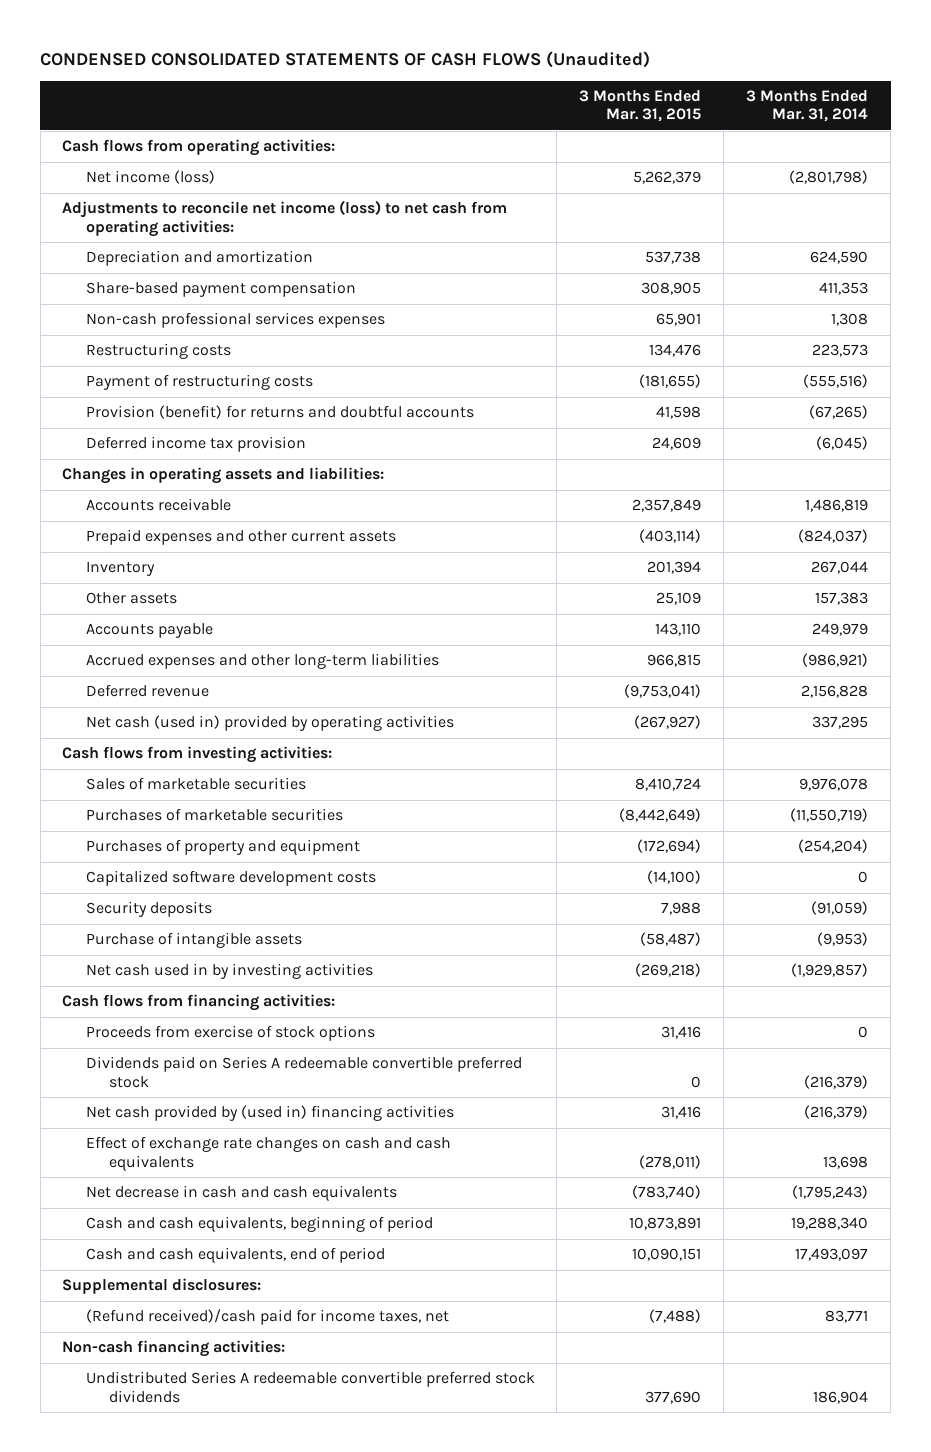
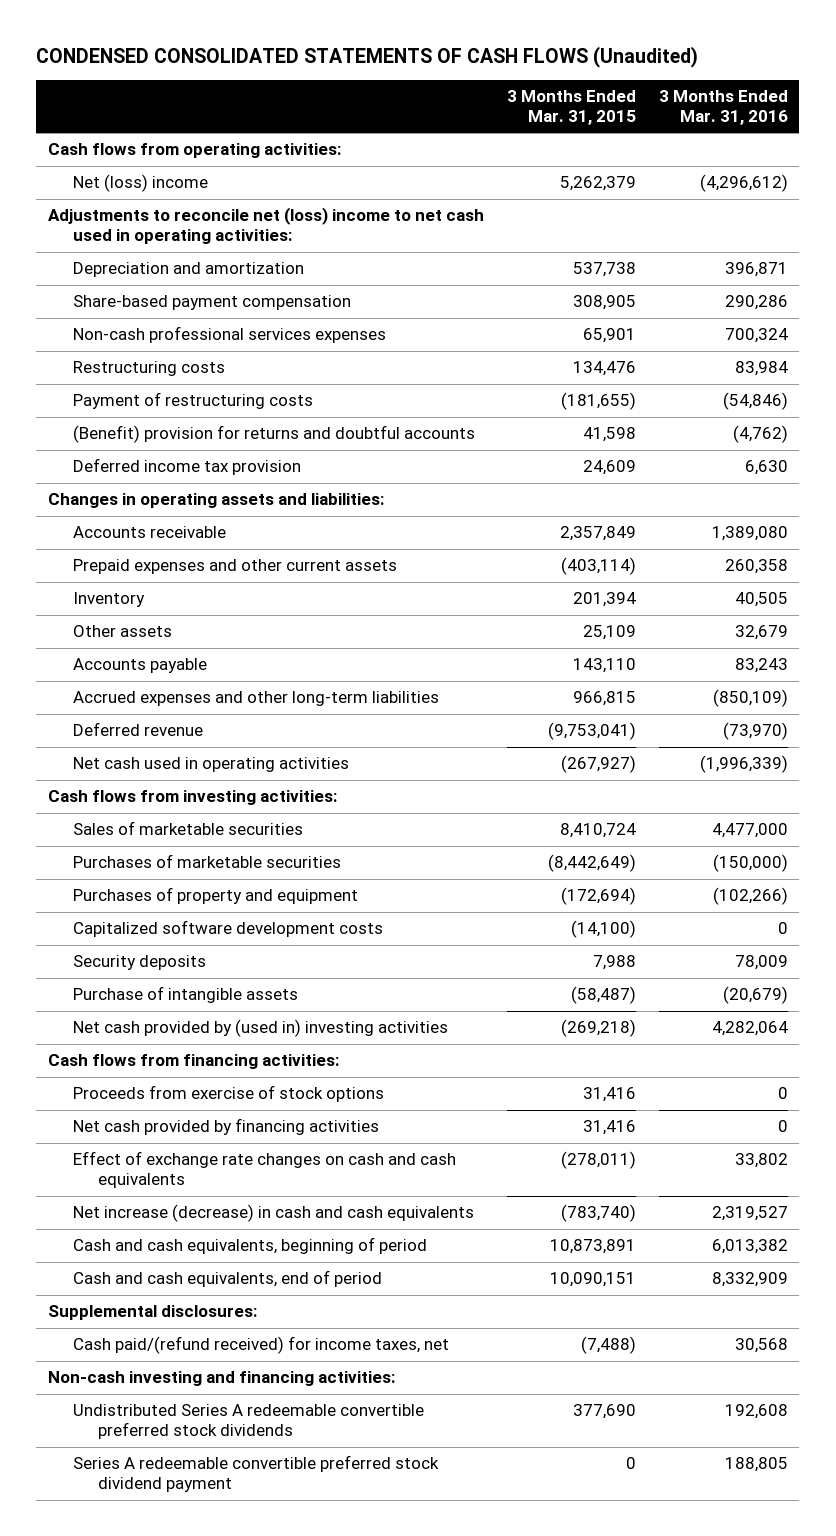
- | 3 Months Ended Mar. 31, 2015 | 3 Months Ended Mar. 31, 2014
+ | 3 Months Ended Mar. 31, 2015 | 3 Months Ended Mar. 31, 2016
- Net income (loss) | 5,262,379 | (2,801,798)
- Adjustments to reconcile net income (loss) to net cash from operating activities:
+ Net (loss) income | 5,262,379 | (4,296,612)
+ Adjustments to reconcile net (loss) income to net cash used in operating activities:
- Provision (benefit) for returns and doubtful accounts | 41,598 | (67,265)
+ (Benefit) provision for returns and doubtful accounts | 41,598 | (4,762)
- Net cash (used in) provided by operating activities | (267,927) | 337,295
+ Net cash used in operating activities | (267,927) | (1,996,339)
- Net cash used in by investing activities | (269,218) | (1,929,857)
+ Net cash provided by (used in) investing activities | (269,218) | 4,282,064
- Dividends paid on Series A redeemable convertible preferred stock | 0 | (216,379)
- Net cash provided by (used in) financing activities | 31,416 | (216,379)
+ Net cash provided by financing activities | 31,416 | 0
- Net decrease in cash and cash equivalents | (783,740) | (1,795,243)
+ Net increase (decrease) in cash and cash equivalents | (783,740) | 2,319,527
- (Refund received)/cash paid for income taxes, net | (7,488) | 83,771
- Non-cash financing activities:
+ Cash paid/(refund received) for income taxes, net | (7,488) | 30,568
+ Non-cash investing and financing activities:
+ Series A redeemable convertible preferred stock dividend payment | 0 | 188,805

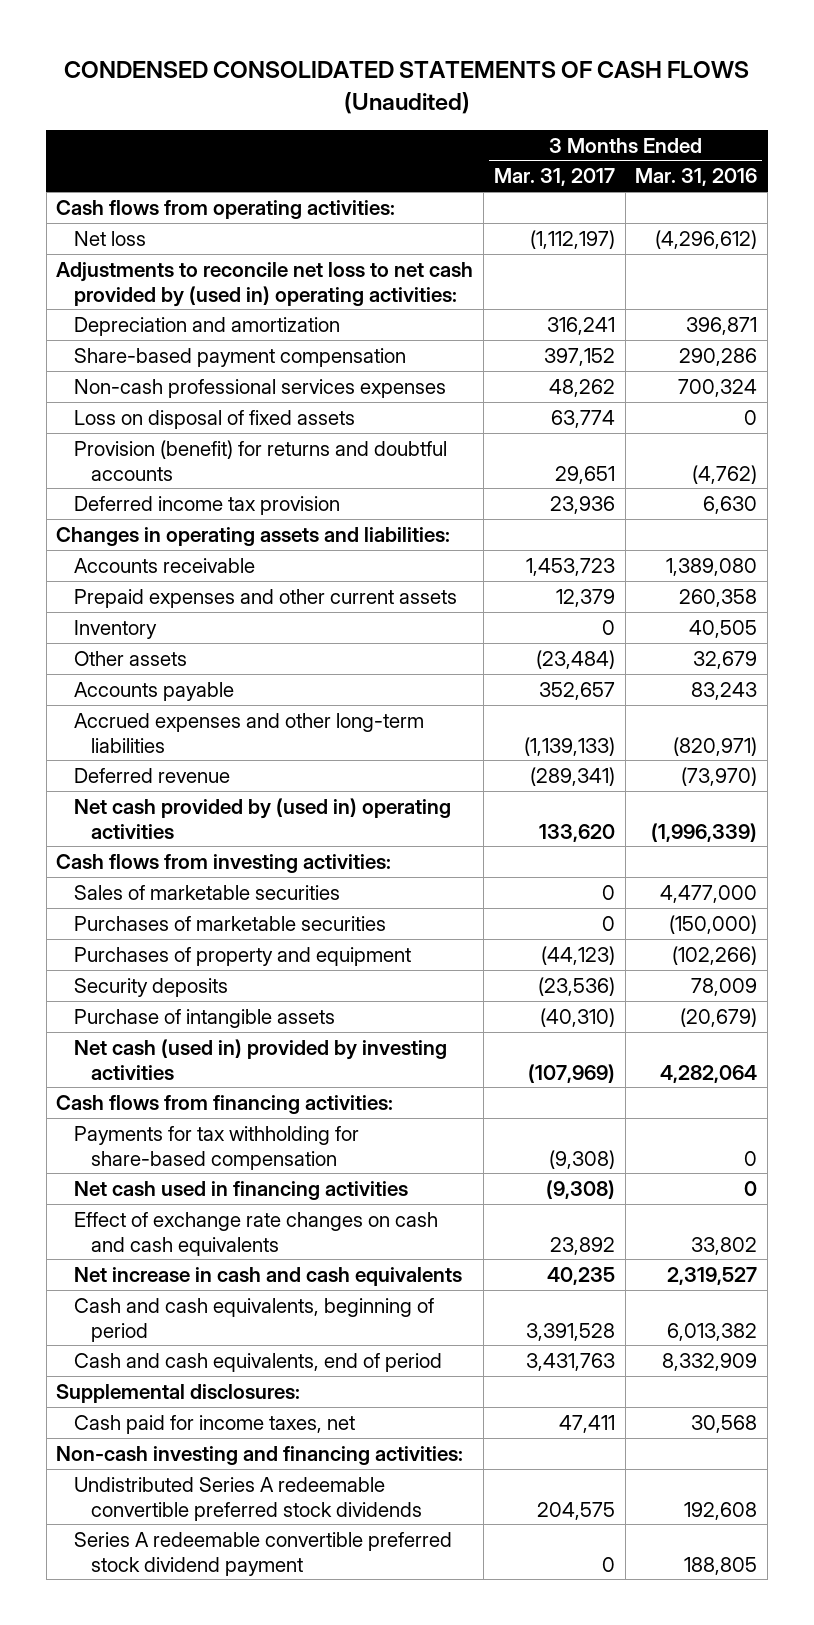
- | 3 Months Ended Mar. 31, 2015 | 3 Months Ended Mar. 31, 2016
+ | 3 Months Ended Mar. 31, 2017 | 3 Months Ended Mar. 31, 2016
- Net (loss) income | 5,262,379 | (4,296,612)
- Adjustments to reconcile net (loss) income to net cash used in operating activities:
+ Net loss | (1,112,197) | (4,296,612)
+ Adjustments to reconcile net loss to net cash provided by (used in) operating activities:
- Restructuring costs | 134,476 | 83,984
- Payment of restructuring costs | (181,655) | (54,846)
- (Benefit) provision for returns and doubtful accounts | 41,598 | (4,762)
+ Loss on disposal of fixed assets | 63,774 | 0
+ Provision (benefit) for returns and doubtful accounts | 29,651 | (4,762)
- Accrued expenses and other long-term liabilities | 966,815 | (850,109)
+ Accrued expenses and other long-term liabilities | (1,139,133) | (820,971)
- Net cash used in operating activities | (267,927) | (1,996,339)
+ Net cash provided by (used in) operating activities | 133,620 | (1,996,339)
- Capitalized software development costs | (14,100) | 0
- Net cash provided by (used in) investing activities | (269,218) | 4,282,064
+ Net cash (used in) provided by investing activities | (107,969) | 4,282,064
- Proceeds from exercise of stock options | 31,416 | 0
- Net cash provided by financing activities | 31,416 | 0
+ Payments for tax withholding for share-based compensation | (9,308) | 0
+ Net cash used in financing activities | (9,308) | 0
- Net increase (decrease) in cash and cash equivalents | (783,740) | 2,319,527
+ Net increase in cash and cash equivalents | 40,235 | 2,319,527
- Cash paid/(refund received) for income taxes, net | (7,488) | 30,568
+ Cash paid for income taxes, net | 47,411 | 30,568

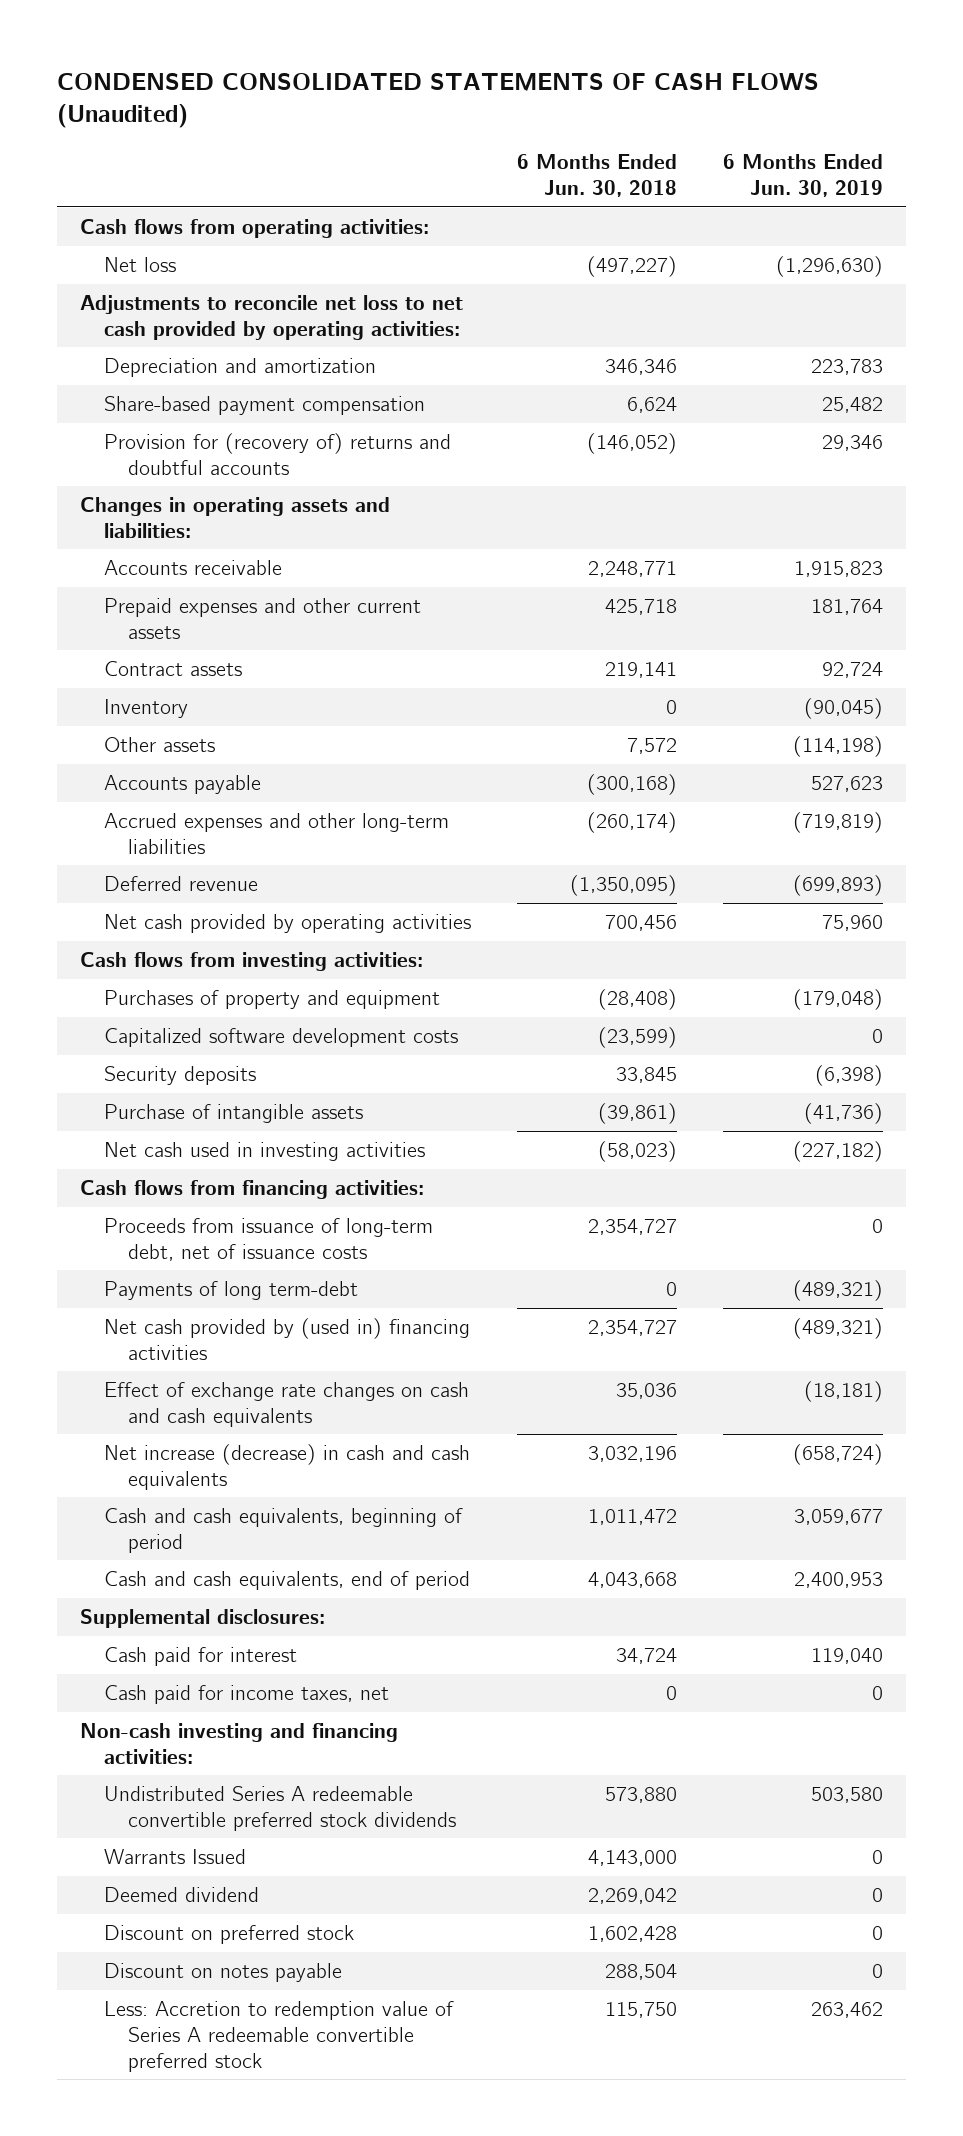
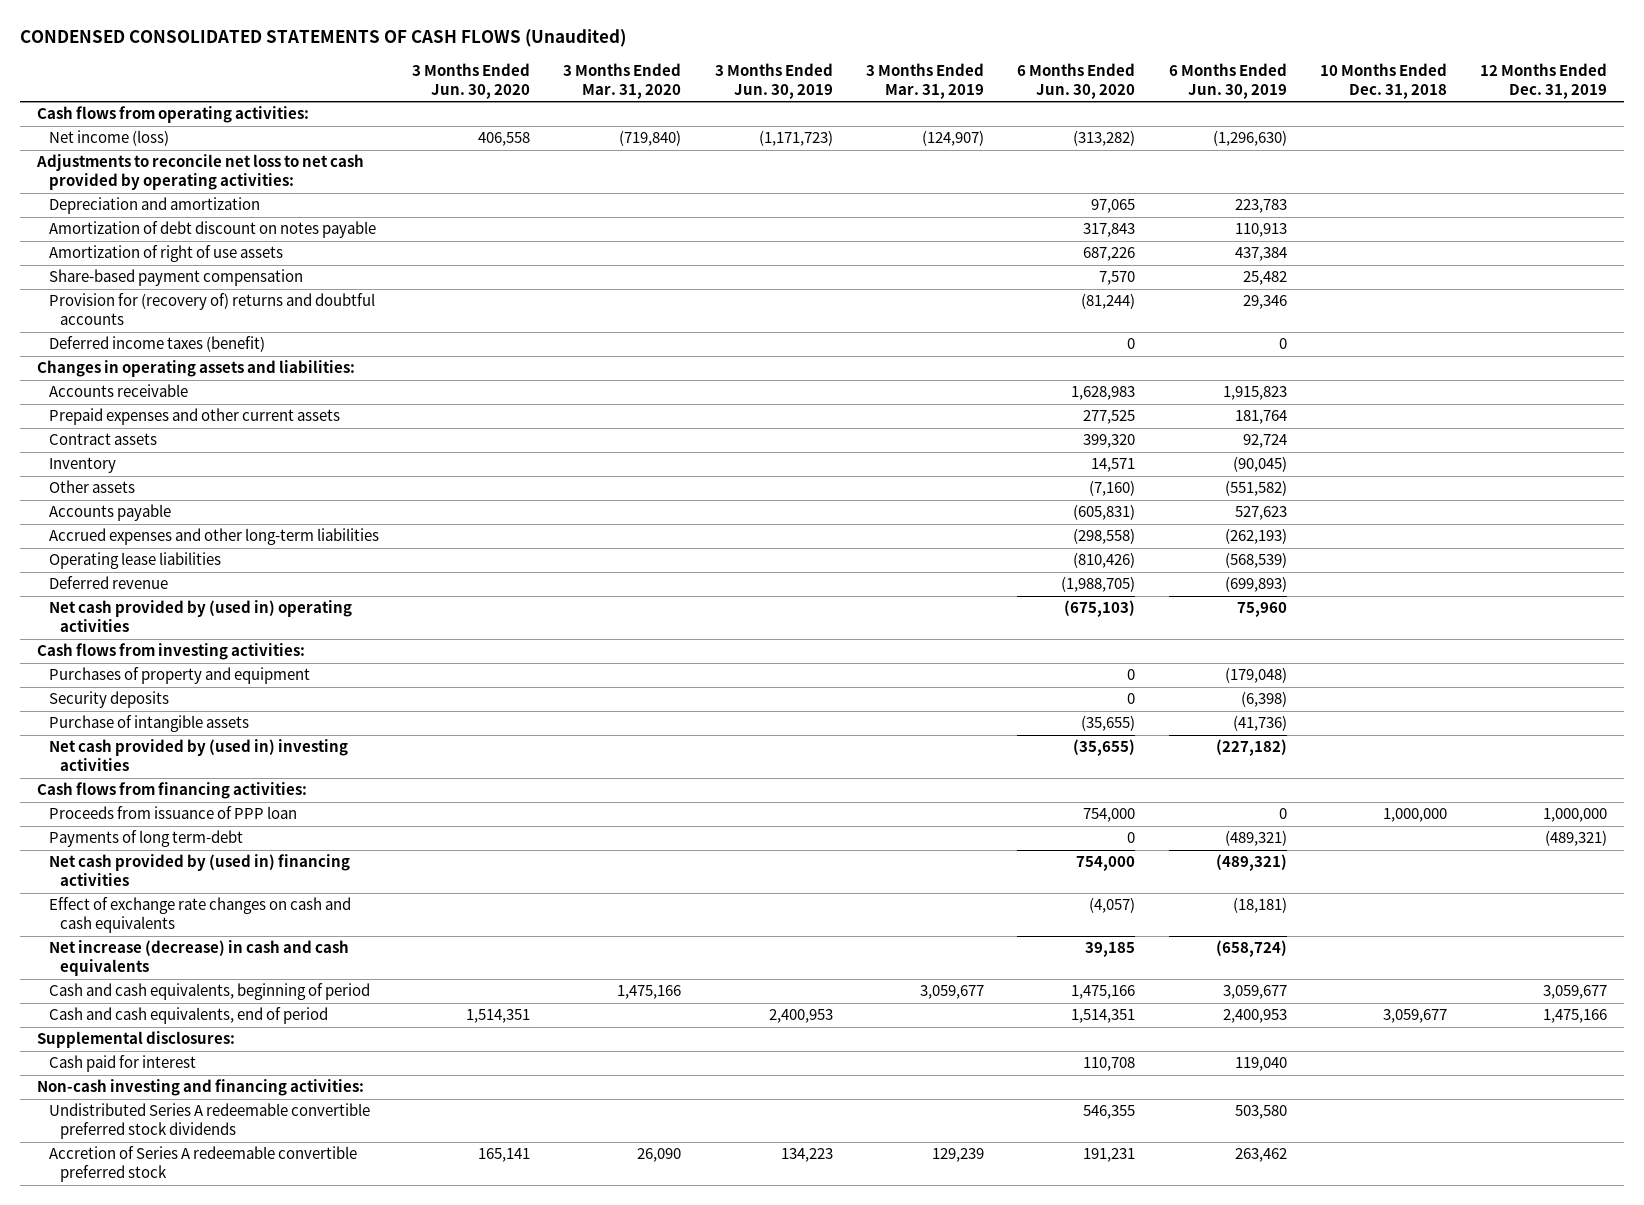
- | 6 Months Ended Jun. 30, 2018 | 6 Months Ended Jun. 30, 2019
+ | 3 Months Ended Jun. 30, 2020 | 3 Months Ended Mar. 31, 2020 | 3 Months Ended Jun. 30, 2019 | 3 Months Ended Mar. 31, 2019 | 6 Months Ended Jun. 30, 2020 | 6 Months Ended Jun. 30, 2019 | 10 Months Ended Dec. 31, 2018 | 12 Months Ended Dec. 31, 2019
- Net loss | (497,227) | (1,296,630)
+ Net income (loss) | 406,558 | (719,840) | (1,171,723) | (124,907) | (313,282) | (1,296,630) | |
+ Amortization of debt discount on notes payable | | | | | 317,843 | 110,913 | |
+ Amortization of right of use assets | | | | | 687,226 | 437,384 | |
+ Deferred income taxes (benefit) | | | | | 0 | 0 | |
- Other assets | 7,572 | (114,198)
+ Other assets | | | | | (7,160) | (551,582) | |
- Accrued expenses and other long-term liabilities | (260,174) | (719,819)
+ Accrued expenses and other long-term liabilities | | | | | (298,558) | (262,193) | |
+ Operating lease liabilities | | | | | (810,426) | (568,539) | |
- Net cash provided by operating activities | 700,456 | 75,960
+ Net cash provided by (used in) operating activities | | | | | (675,103) | 75,960 | |
- Capitalized software development costs | (23,599) | 0
- Net cash used in investing activities | (58,023) | (227,182)
+ Net cash provided by (used in) investing activities | | | | | (35,655) | (227,182) | |
- Proceeds from issuance of long-term debt, net of issuance costs | 2,354,727 | 0
+ Proceeds from issuance of PPP loan | | | | | 754,000 | 0 | 1,000,000 | 1,000,000
- Cash paid for income taxes, net | 0 | 0
- Warrants Issued | 4,143,000 | 0
- Deemed dividend | 2,269,042 | 0
- Discount on preferred stock | 1,602,428 | 0
- Discount on notes payable | 288,504 | 0
- Less: Accretion to redemption value of Series A redeemable convertible preferred stock | 115,750 | 263,462
+ Accretion of Series A redeemable convertible preferred stock | 165,141 | 26,090 | 134,223 | 129,239 | 191,231 | 263,462 | |

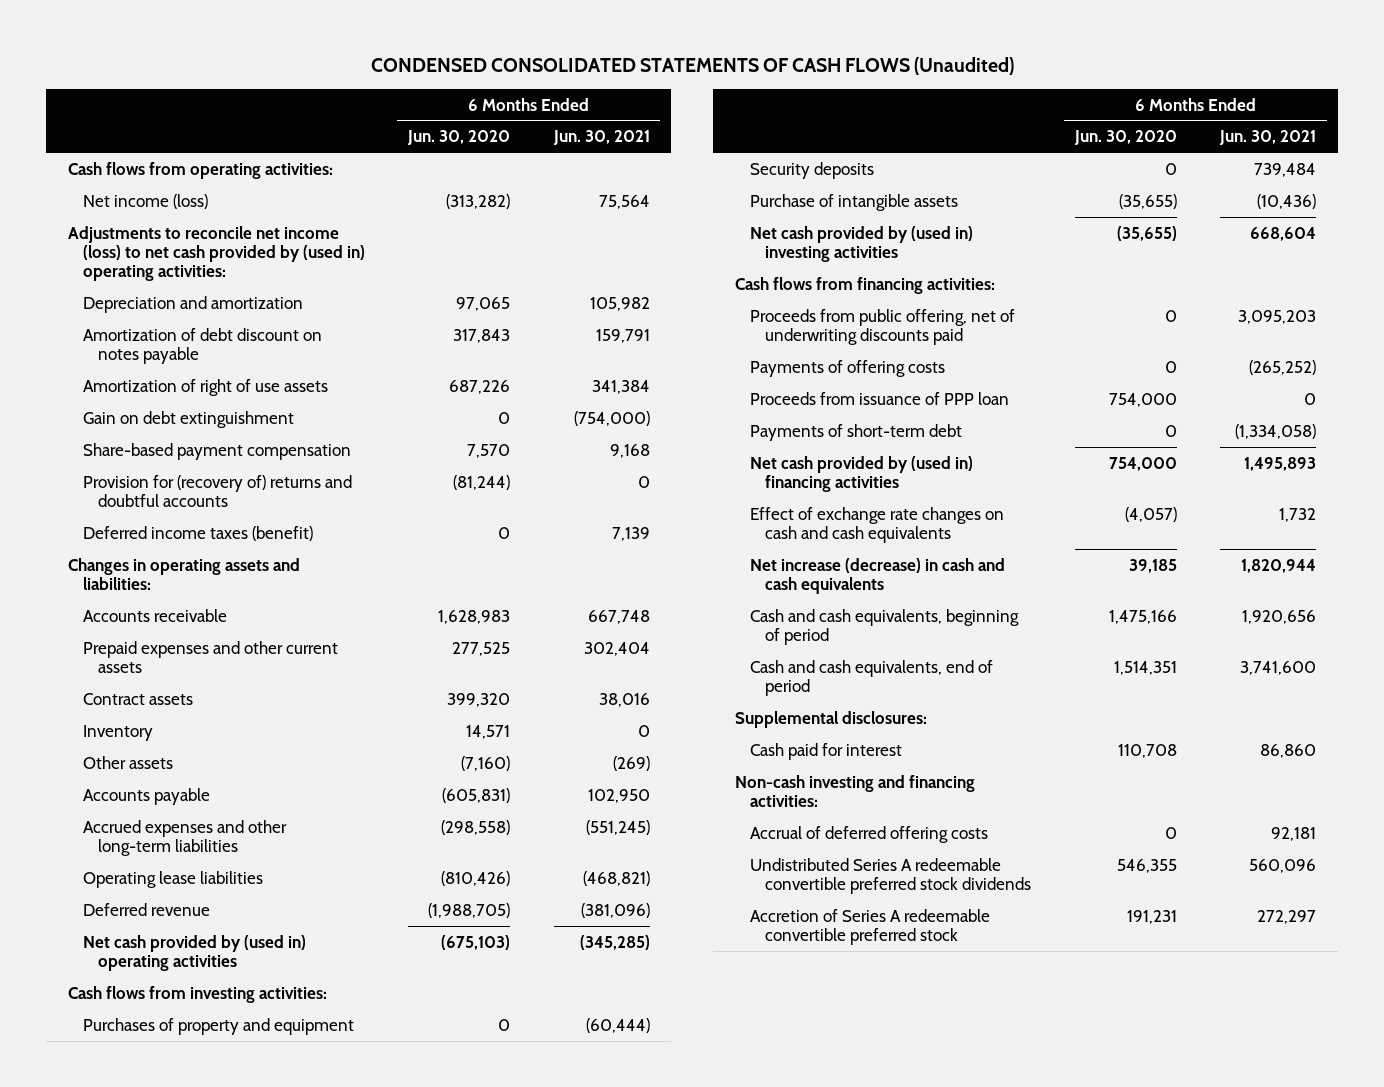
- | 3 Months Ended Jun. 30, 2020 | 3 Months Ended Mar. 31, 2020 | 3 Months Ended Jun. 30, 2019 | 3 Months Ended Mar. 31, 2019 | 6 Months Ended Jun. 30, 2020 | 6 Months Ended Jun. 30, 2019 | 10 Months Ended Dec. 31, 2018 | 12 Months Ended Dec. 31, 2019
+ | 6 Months Ended Jun. 30, 2020 | 6 Months Ended Jun. 30, 2021
- Adjustments to reconcile net loss to net cash provided by operating activities:
+ Adjustments to reconcile net income (loss) to net cash provided by (used in) operating activities:
+ Gain on debt extinguishment | 0 | (754,000)
+ Proceeds from public offering, net of underwriting discounts paid | 0 | 3,095,203
+ Payments of offering costs | 0 | (265,252)
- Payments of long term-debt | | | | | 0 | (489,321) | | (489,321)
+ Payments of short-term debt | 0 | (1,334,058)
+ Accrual of deferred offering costs | 0 | 92,181

